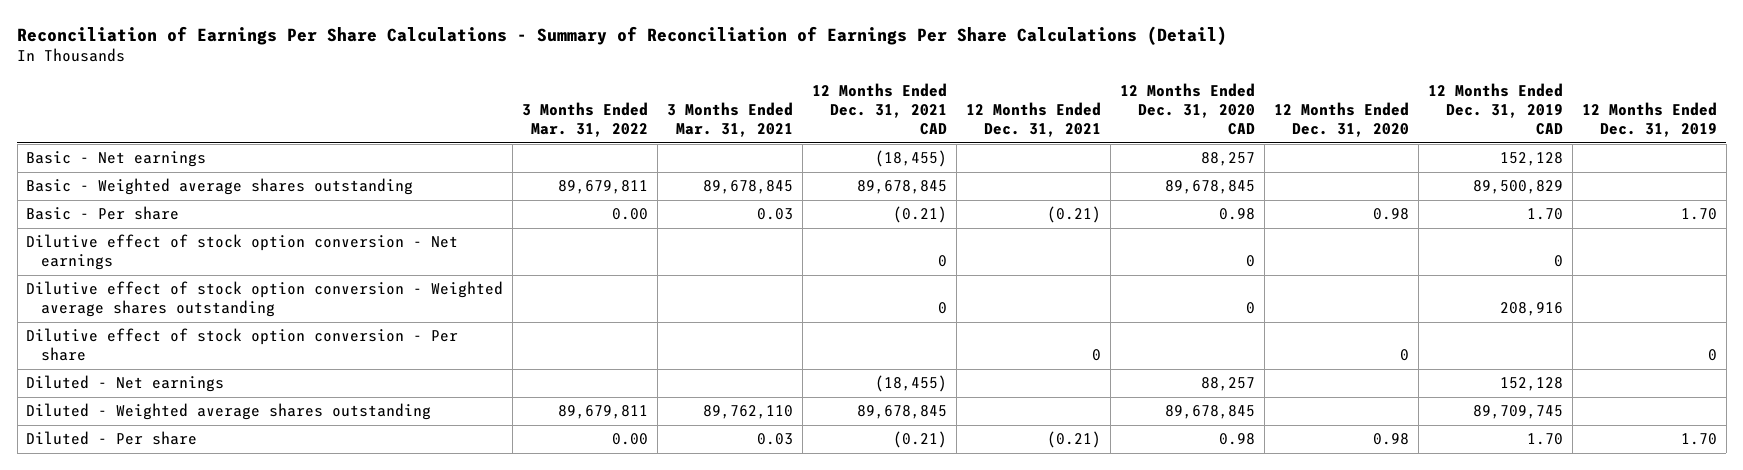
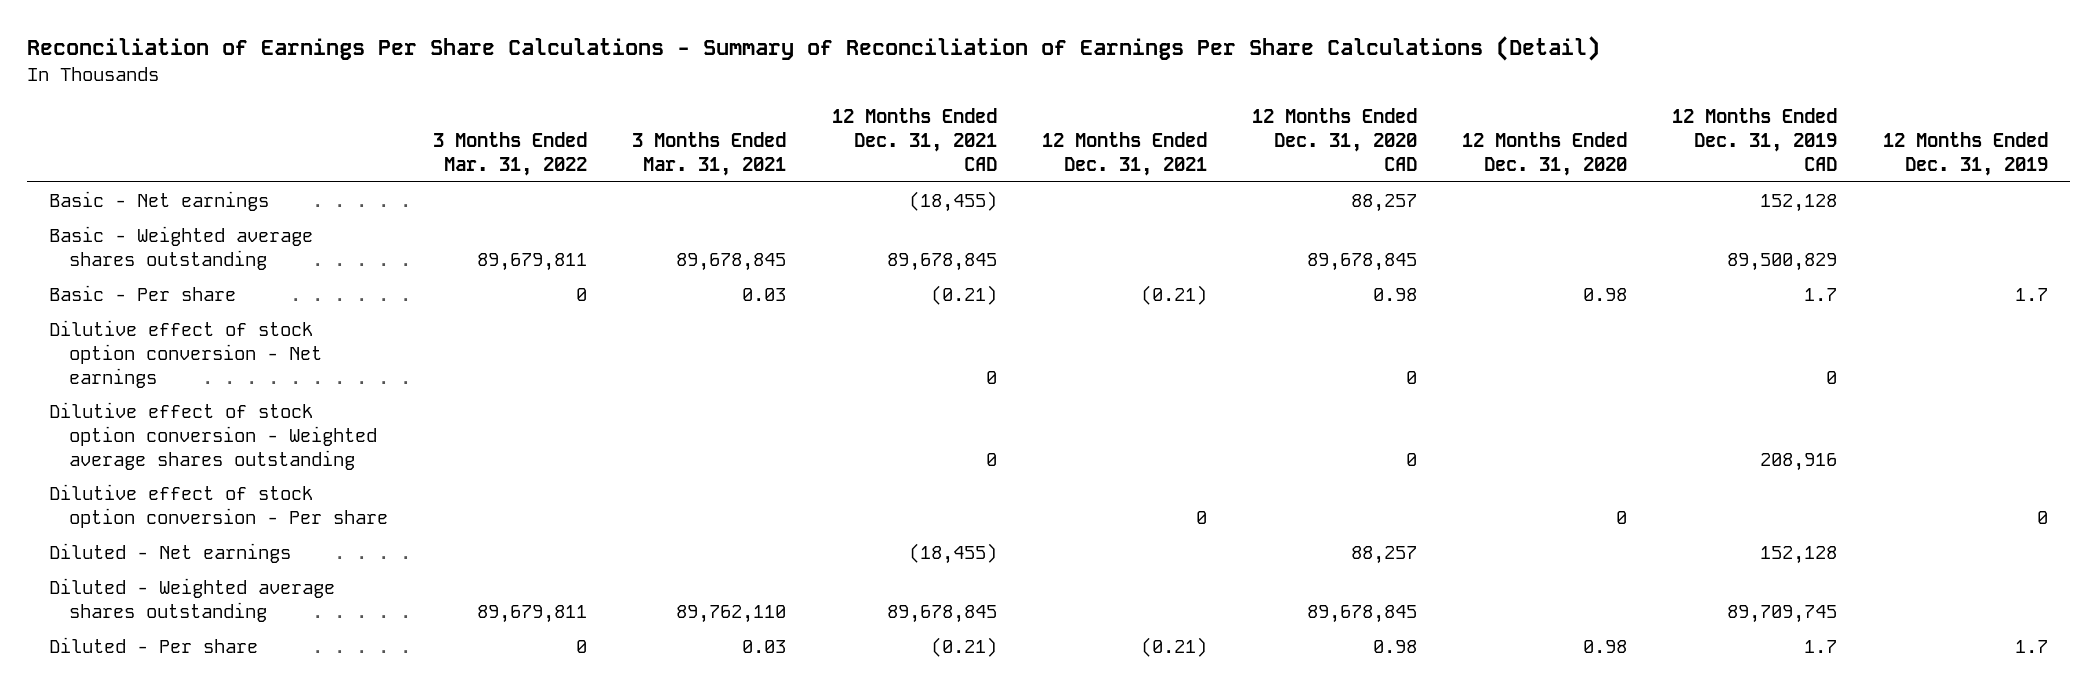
- Basic - Per share | 0.00 | 0.03 | (0.21) | (0.21) | 0.98 | 0.98 | 1.70 | 1.70
+ Basic - Per share | 0 | 0.03 | (0.21) | (0.21) | 0.98 | 0.98 | 1.7 | 1.7
- Diluted - Per share | 0.00 | 0.03 | (0.21) | (0.21) | 0.98 | 0.98 | 1.70 | 1.70
+ Diluted - Per share | 0 | 0.03 | (0.21) | (0.21) | 0.98 | 0.98 | 1.7 | 1.7

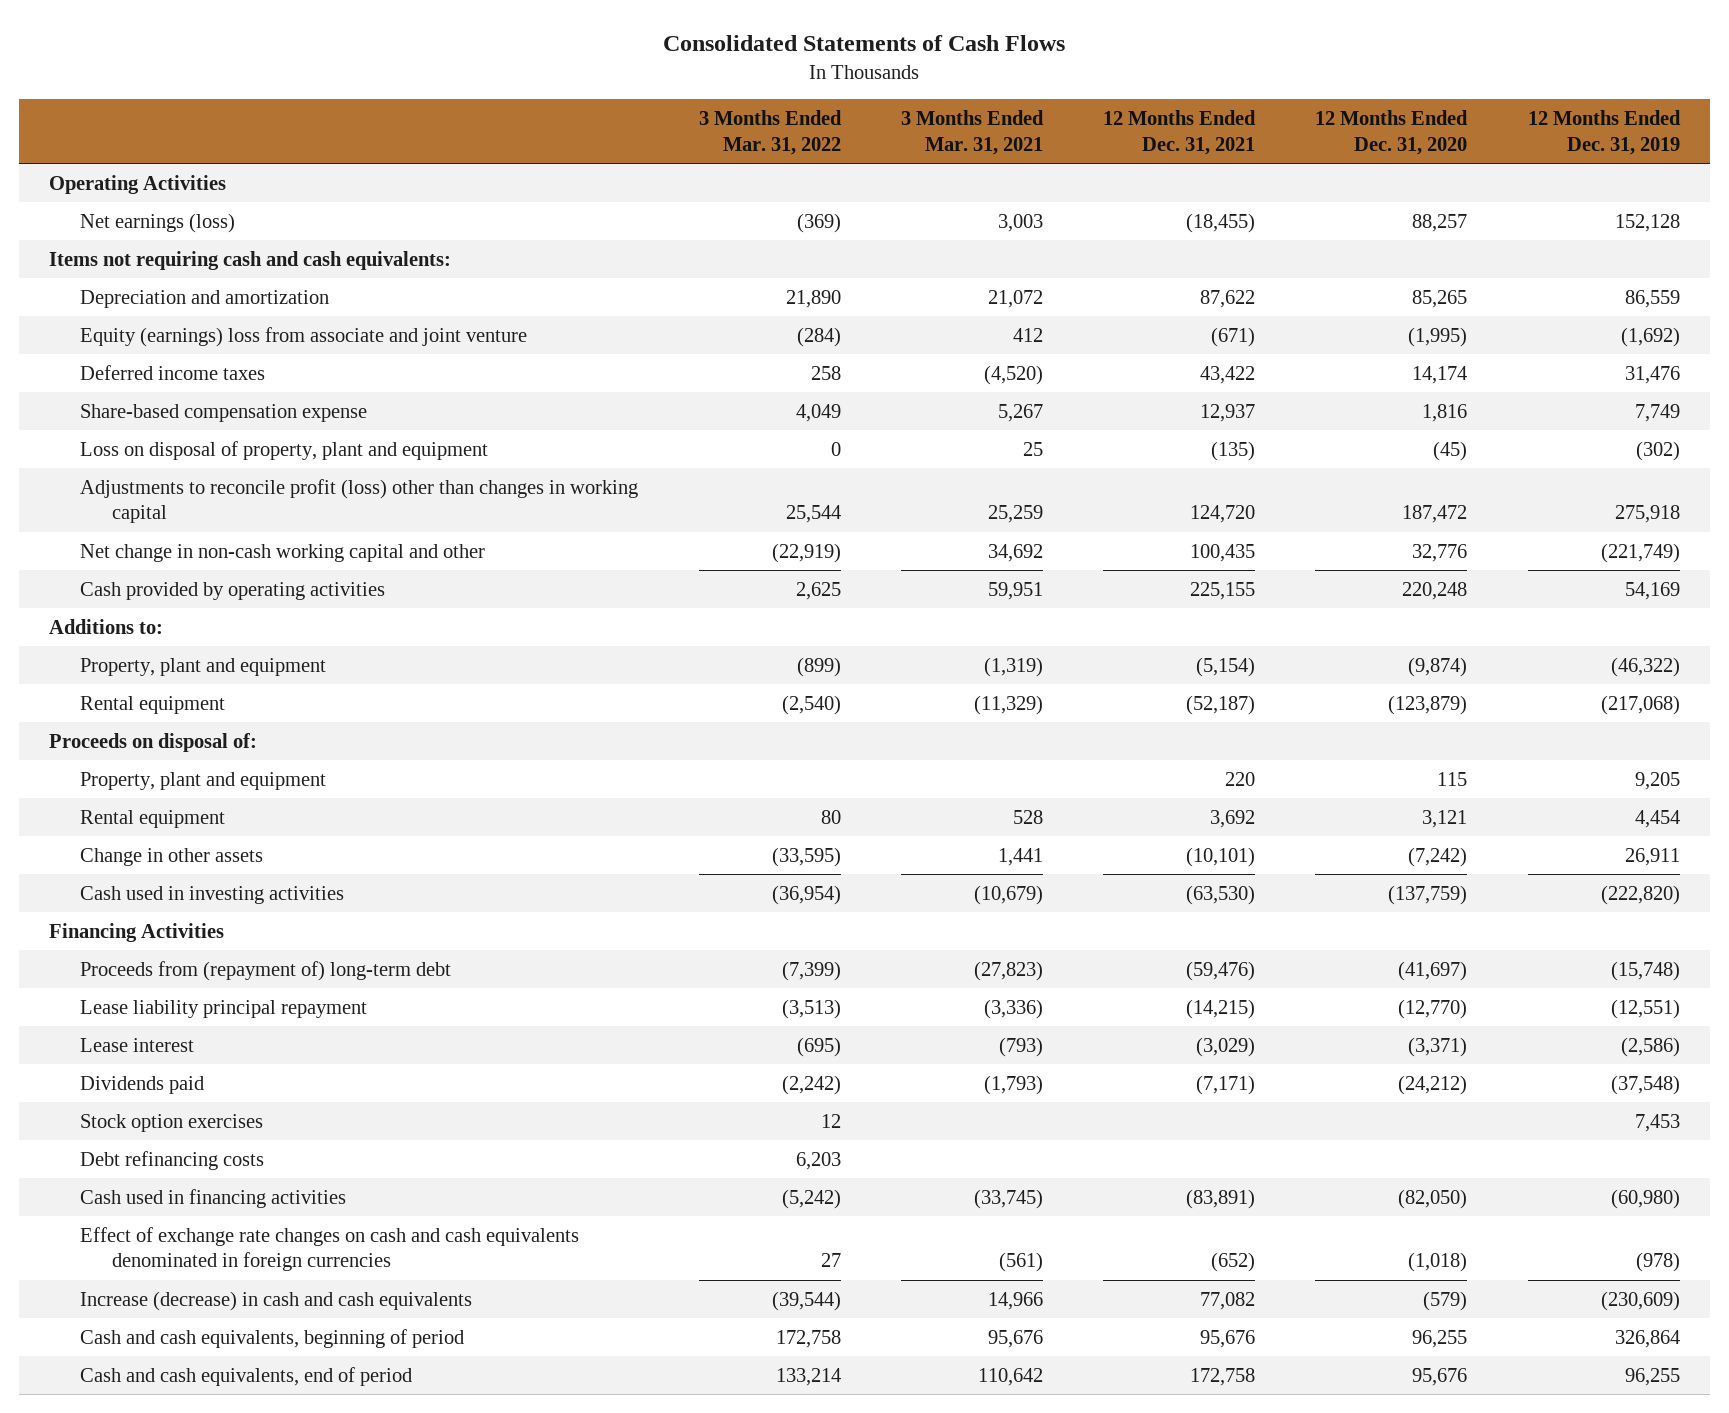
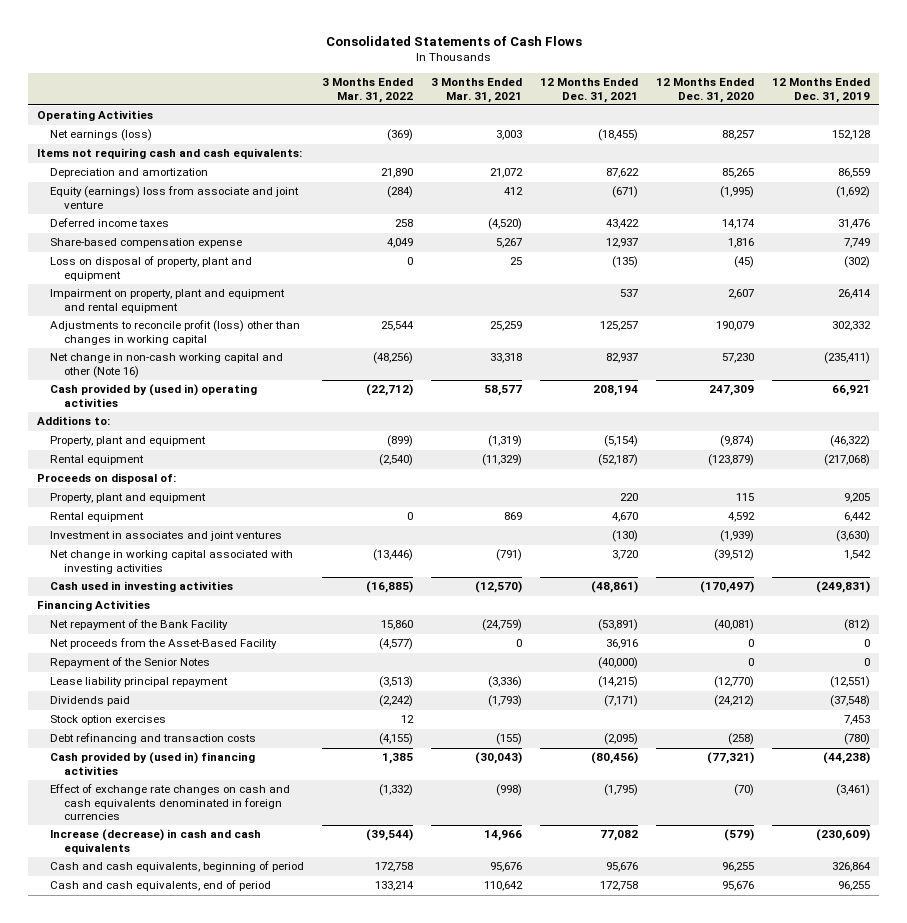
- Adjustments to reconcile profit (loss) other than changes in working capital | 25,544 | 25,259 | 124,720 | 187,472 | 275,918
- Net change in non-cash working capital and other | (22,919) | 34,692 | 100,435 | 32,776 | (221,749)
- Cash provided by operating activities | 2,625 | 59,951 | 225,155 | 220,248 | 54,169
+ Impairment on property, plant and equipment and rental equipment | | | 537 | 2,607 | 26,414
+ Adjustments to reconcile profit (loss) other than changes in working capital | 25,544 | 25,259 | 125,257 | 190,079 | 302,332
+ Net change in non-cash working capital and other (Note 16) | (48,256) | 33,318 | 82,937 | 57,230 | (235,411)
+ Cash provided by (used in) operating activities | (22,712) | 58,577 | 208,194 | 247,309 | 66,921
- Rental equipment | 80 | 528 | 3,692 | 3,121 | 4,454
- Change in other assets | (33,595) | 1,441 | (10,101) | (7,242) | 26,911
- Cash used in investing activities | (36,954) | (10,679) | (63,530) | (137,759) | (222,820)
+ Rental equipment | 0 | 869 | 4,670 | 4,592 | 6,442
+ Investment in associates and joint ventures | | | (130) | (1,939) | (3,630)
+ Net change in working capital associated with investing activities | (13,446) | (791) | 3,720 | (39,512) | 1,542
+ Cash used in investing activities | (16,885) | (12,570) | (48,861) | (170,497) | (249,831)
- Proceeds from (repayment of) long-term debt | (7,399) | (27,823) | (59,476) | (41,697) | (15,748)
+ Net repayment of the Bank Facility | 15,860 | (24,759) | (53,891) | (40,081) | (812)
+ Net proceeds from the Asset-Based Facility | (4,577) | 0 | 36,916 | 0 | 0
+ Repayment of the Senior Notes | | | (40,000) | 0 | 0
- Lease interest | (695) | (793) | (3,029) | (3,371) | (2,586)
- Debt refinancing costs | 6,203 | | | |
- Cash used in financing activities | (5,242) | (33,745) | (83,891) | (82,050) | (60,980)
- Effect of exchange rate changes on cash and cash equivalents denominated in foreign currencies | 27 | (561) | (652) | (1,018) | (978)
+ Debt refinancing and transaction costs | (4,155) | (155) | (2,095) | (258) | (780)
+ Cash provided by (used in) financing activities | 1,385 | (30,043) | (80,456) | (77,321) | (44,238)
+ Effect of exchange rate changes on cash and cash equivalents denominated in foreign currencies | (1,332) | (998) | (1,795) | (70) | (3,461)

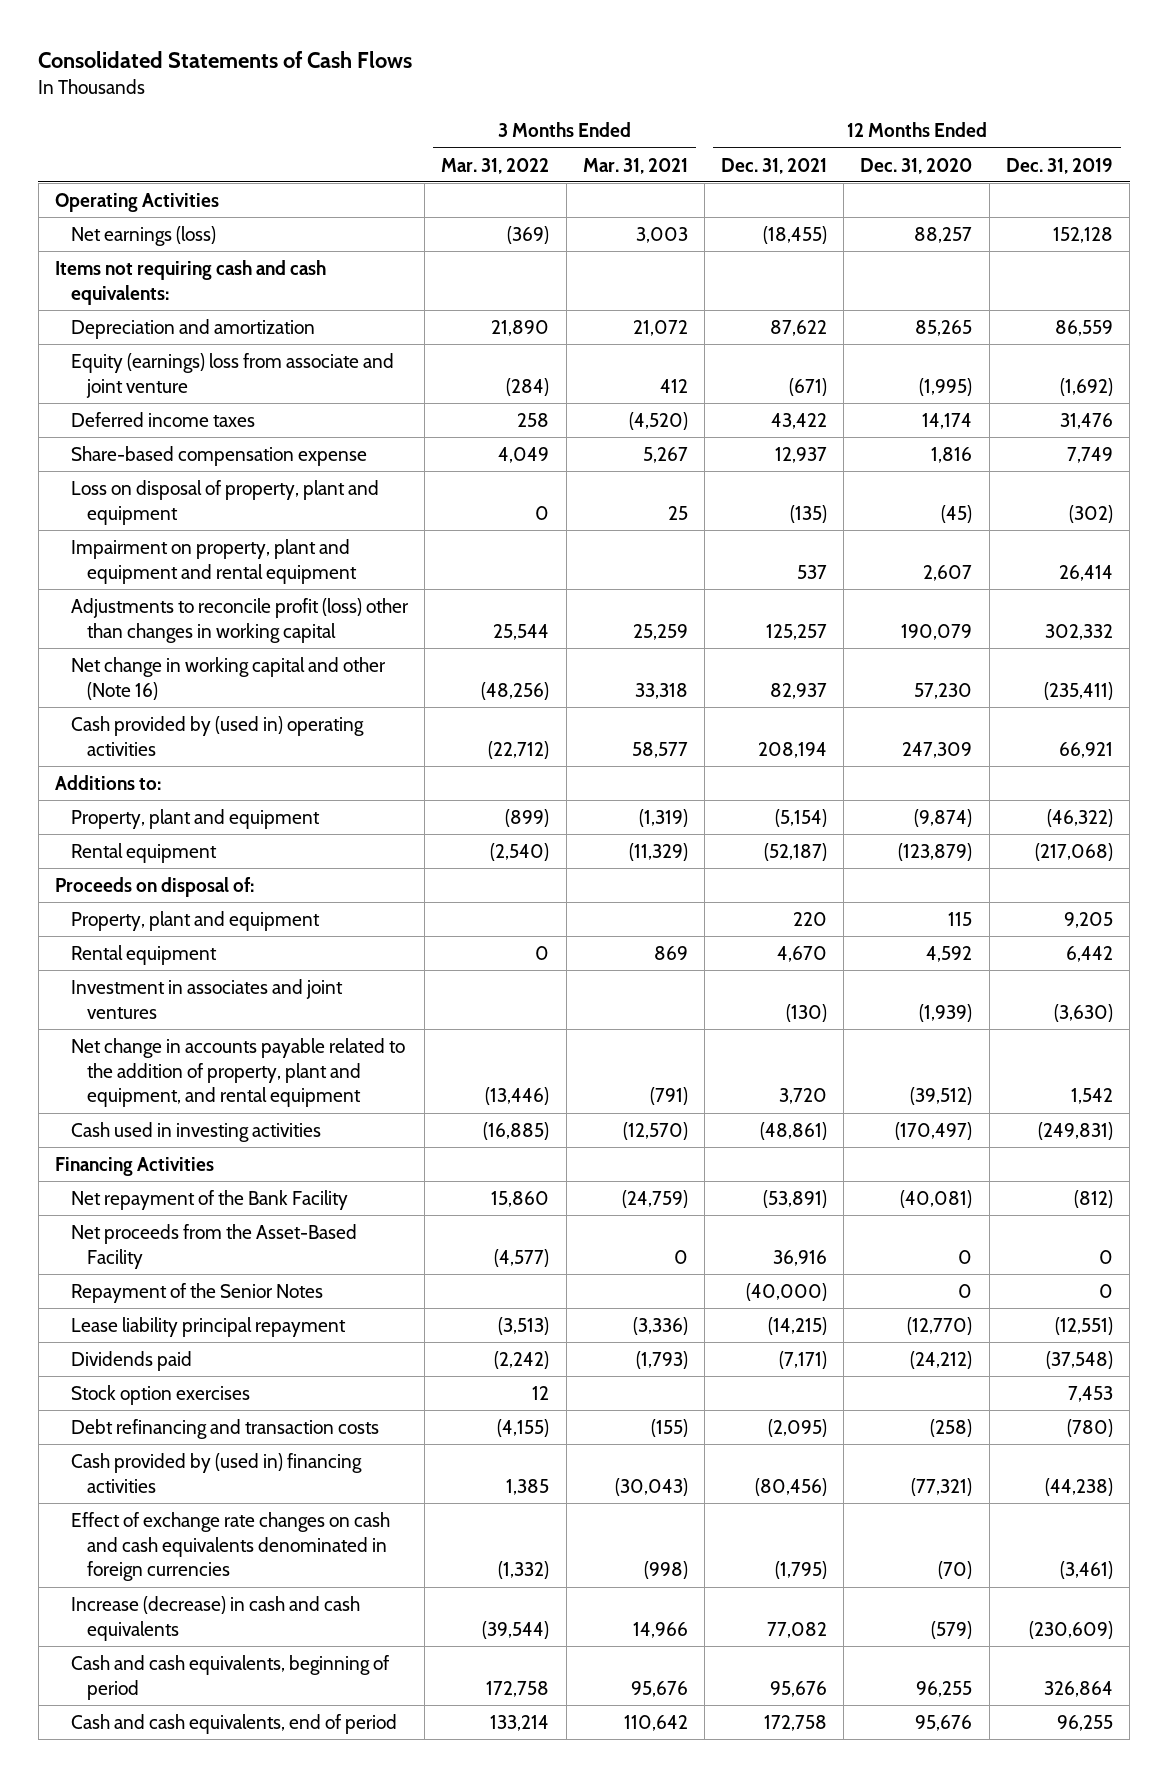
- Net change in non-cash working capital and other (Note 16) | (48,256) | 33,318 | 82,937 | 57,230 | (235,411)
+ Net change in working capital and other (Note 16) | (48,256) | 33,318 | 82,937 | 57,230 | (235,411)
- Net change in working capital associated with investing activities | (13,446) | (791) | 3,720 | (39,512) | 1,542
+ Net change in accounts payable related to the addition of property, plant and equipment, and rental equipment | (13,446) | (791) | 3,720 | (39,512) | 1,542

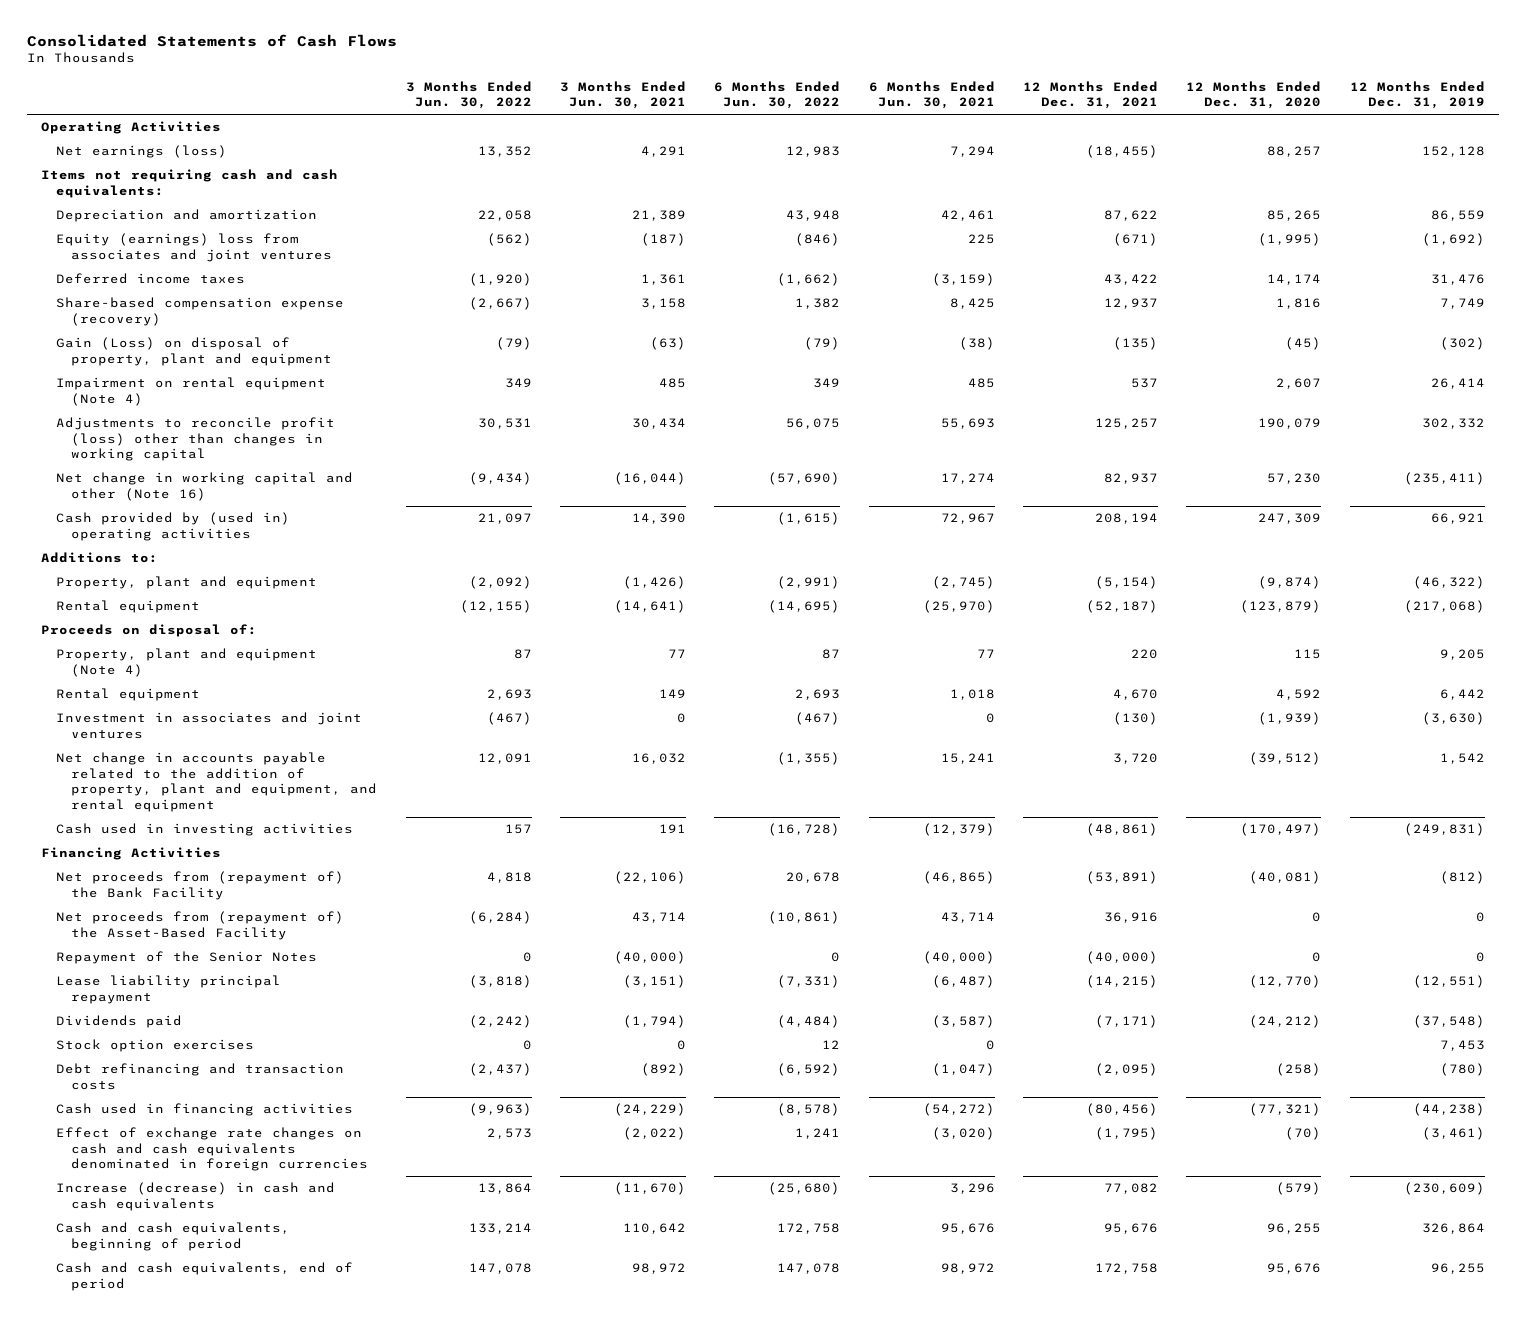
- | 3 Months Ended Mar. 31, 2022 | 3 Months Ended Mar. 31, 2021 | 12 Months Ended Dec. 31, 2021 | 12 Months Ended Dec. 31, 2020 | 12 Months Ended Dec. 31, 2019
+ | 3 Months Ended Jun. 30, 2022 | 3 Months Ended Jun. 30, 2021 | 6 Months Ended Jun. 30, 2022 | 6 Months Ended Jun. 30, 2021 | 12 Months Ended Dec. 31, 2021 | 12 Months Ended Dec. 31, 2020 | 12 Months Ended Dec. 31, 2019
- Equity (earnings) loss from associate and joint venture | (284) | 412 | (671) | (1,995) | (1,692)
+ Equity (earnings) loss from associates and joint ventures | (562) | (187) | (846) | 225 | (671) | (1,995) | (1,692)
- Share-based compensation expense | 4,049 | 5,267 | 12,937 | 1,816 | 7,749
- Loss on disposal of property, plant and equipment | 0 | 25 | (135) | (45) | (302)
- Impairment on property, plant and equipment and rental equipment | | | 537 | 2,607 | 26,414
+ Share-based compensation expense (recovery) | (2,667) | 3,158 | 1,382 | 8,425 | 12,937 | 1,816 | 7,749
+ Gain (Loss) on disposal of property, plant and equipment | (79) | (63) | (79) | (38) | (135) | (45) | (302)
+ Impairment on rental equipment (Note 4) | 349 | 485 | 349 | 485 | 537 | 2,607 | 26,414
- Property, plant and equipment | | | 220 | 115 | 9,205
+ Property, plant and equipment (Note 4) | 87 | 77 | 87 | 77 | 220 | 115 | 9,205
- Net repayment of the Bank Facility | 15,860 | (24,759) | (53,891) | (40,081) | (812)
- Net proceeds from the Asset-Based Facility | (4,577) | 0 | 36,916 | 0 | 0
+ Net proceeds from (repayment of) the Bank Facility | 4,818 | (22,106) | 20,678 | (46,865) | (53,891) | (40,081) | (812)
+ Net proceeds from (repayment of) the Asset-Based Facility | (6,284) | 43,714 | (10,861) | 43,714 | 36,916 | 0 | 0
- Cash provided by (used in) financing activities | 1,385 | (30,043) | (80,456) | (77,321) | (44,238)
+ Cash used in financing activities | (9,963) | (24,229) | (8,578) | (54,272) | (80,456) | (77,321) | (44,238)

